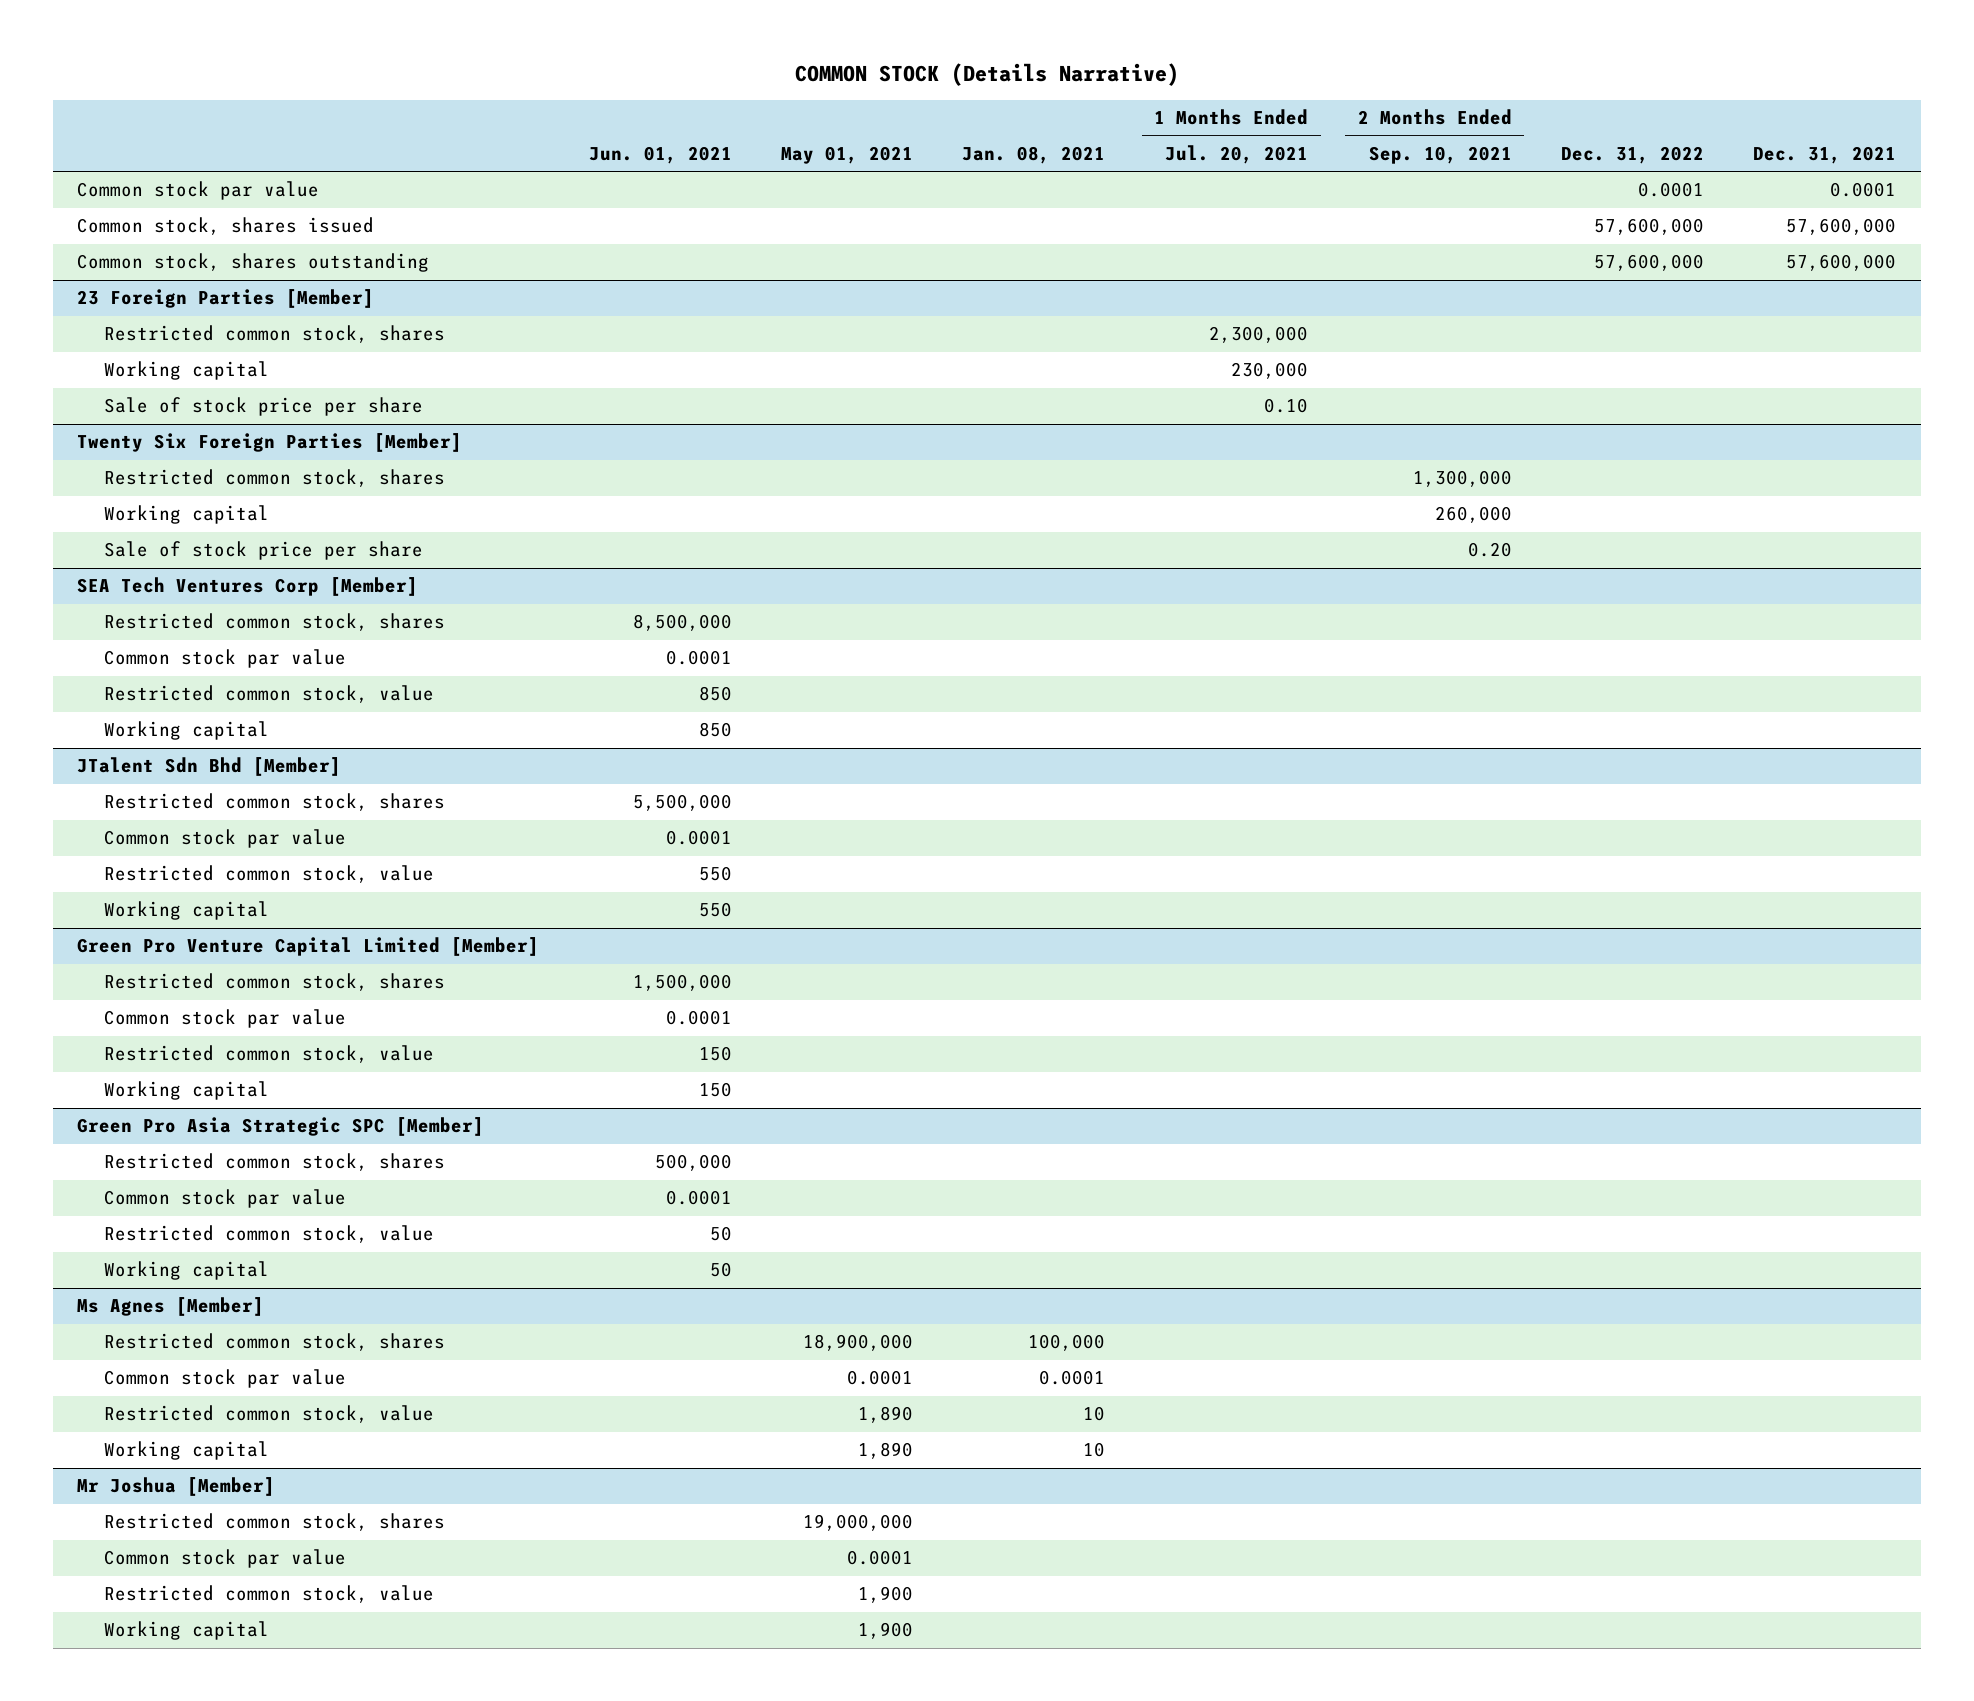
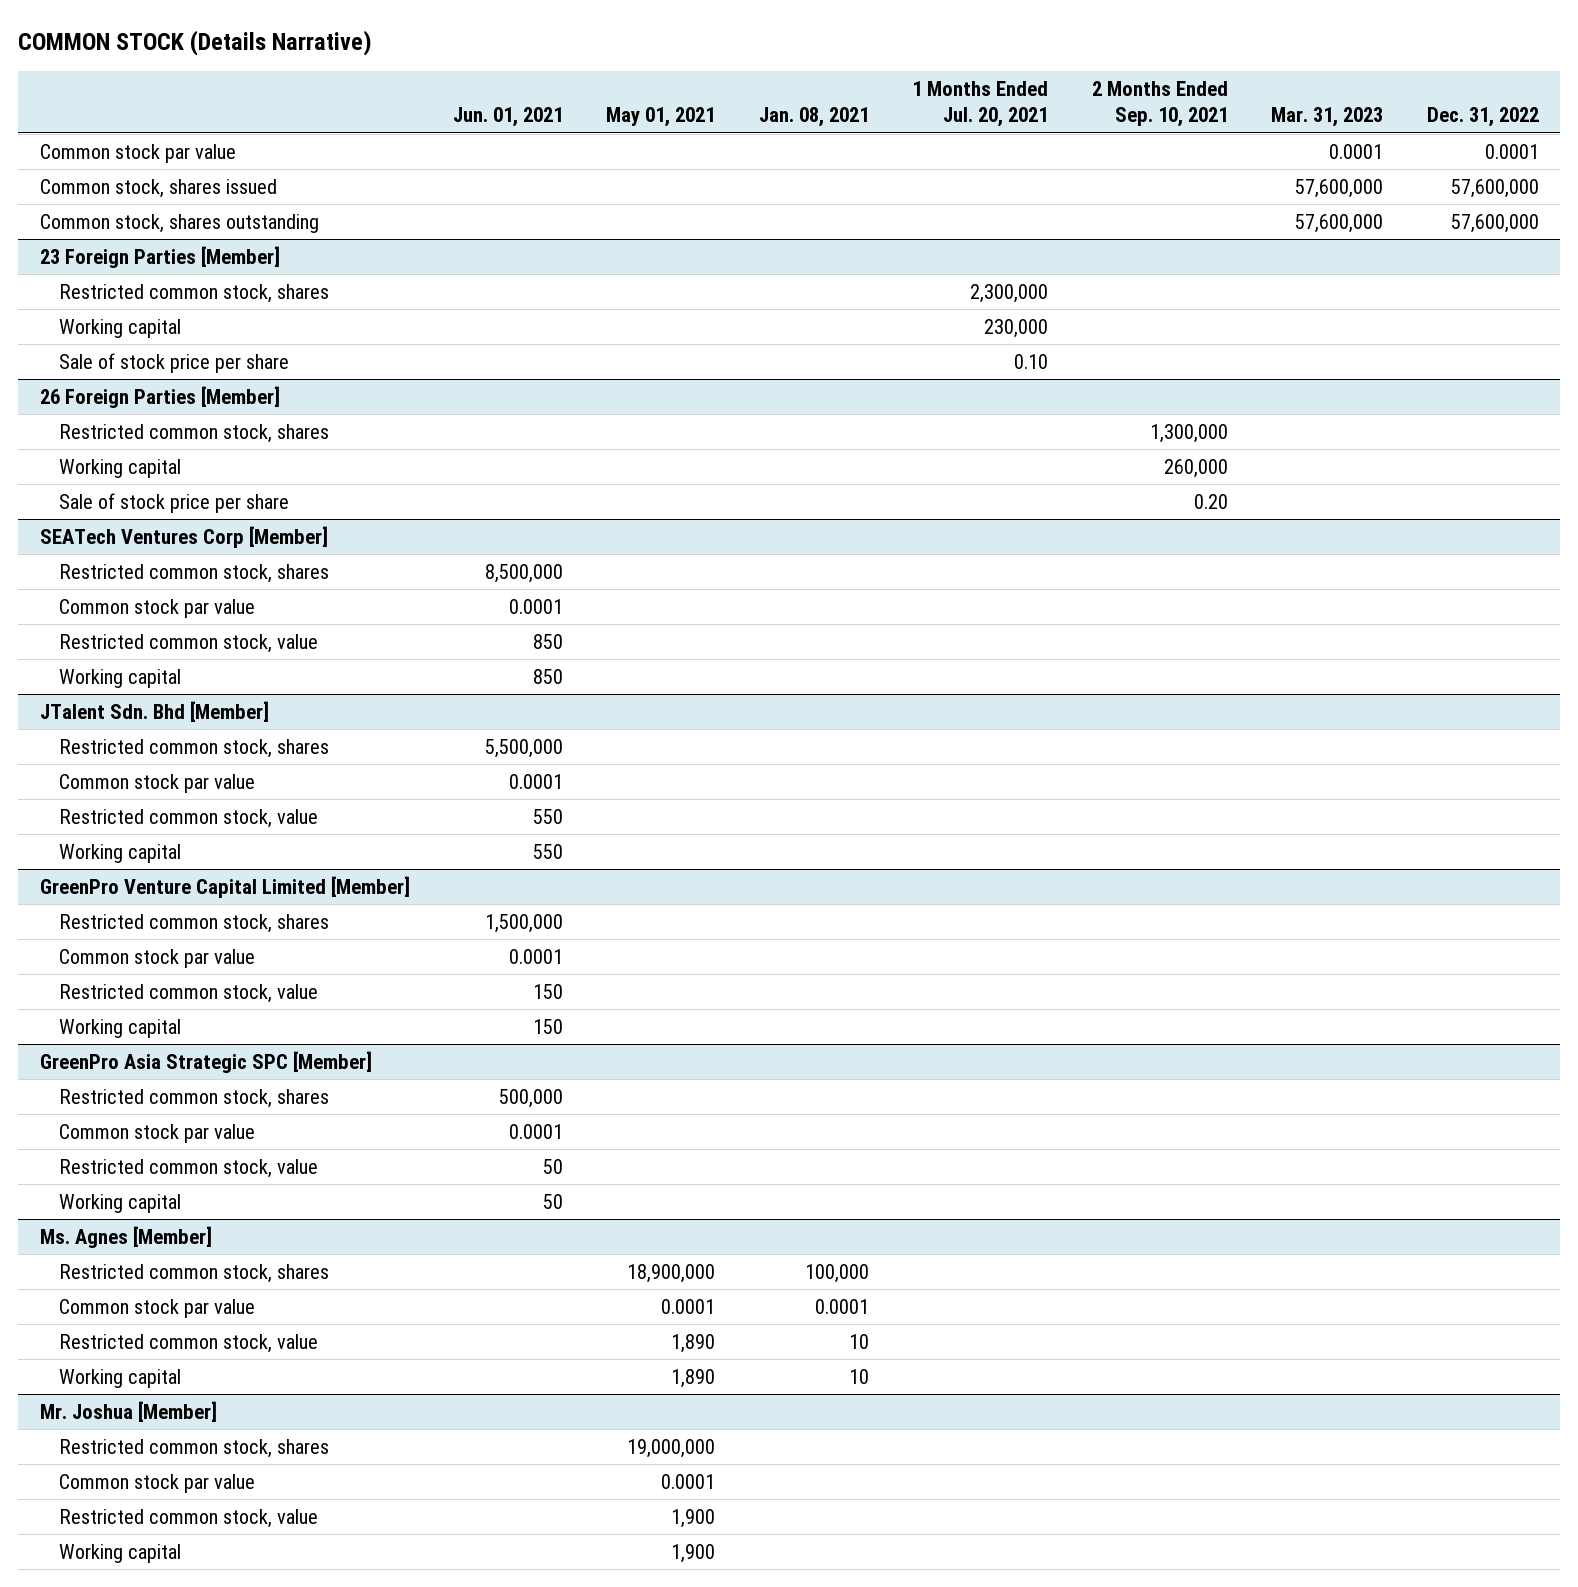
- | Jun. 01, 2021 | May 01, 2021 | Jan. 08, 2021 | 1 Months Ended Jul. 20, 2021 | 2 Months Ended Sep. 10, 2021 | Dec. 31, 2022 | Dec. 31, 2021
+ | Jun. 01, 2021 | May 01, 2021 | Jan. 08, 2021 | 1 Months Ended Jul. 20, 2021 | 2 Months Ended Sep. 10, 2021 | Mar. 31, 2023 | Dec. 31, 2022
- Twenty Six Foreign Parties [Member]
+ 26 Foreign Parties [Member]
- SEA Tech Ventures Corp [Member]
+ SEATech Ventures Corp [Member]
- JTalent Sdn Bhd [Member]
+ JTalent Sdn. Bhd [Member]
- Green Pro Venture Capital Limited [Member]
+ GreenPro Venture Capital Limited [Member]
- Green Pro Asia Strategic SPC [Member]
+ GreenPro Asia Strategic SPC [Member]
- Ms Agnes [Member]
+ Ms. Agnes [Member]
- Mr Joshua [Member]
+ Mr. Joshua [Member]

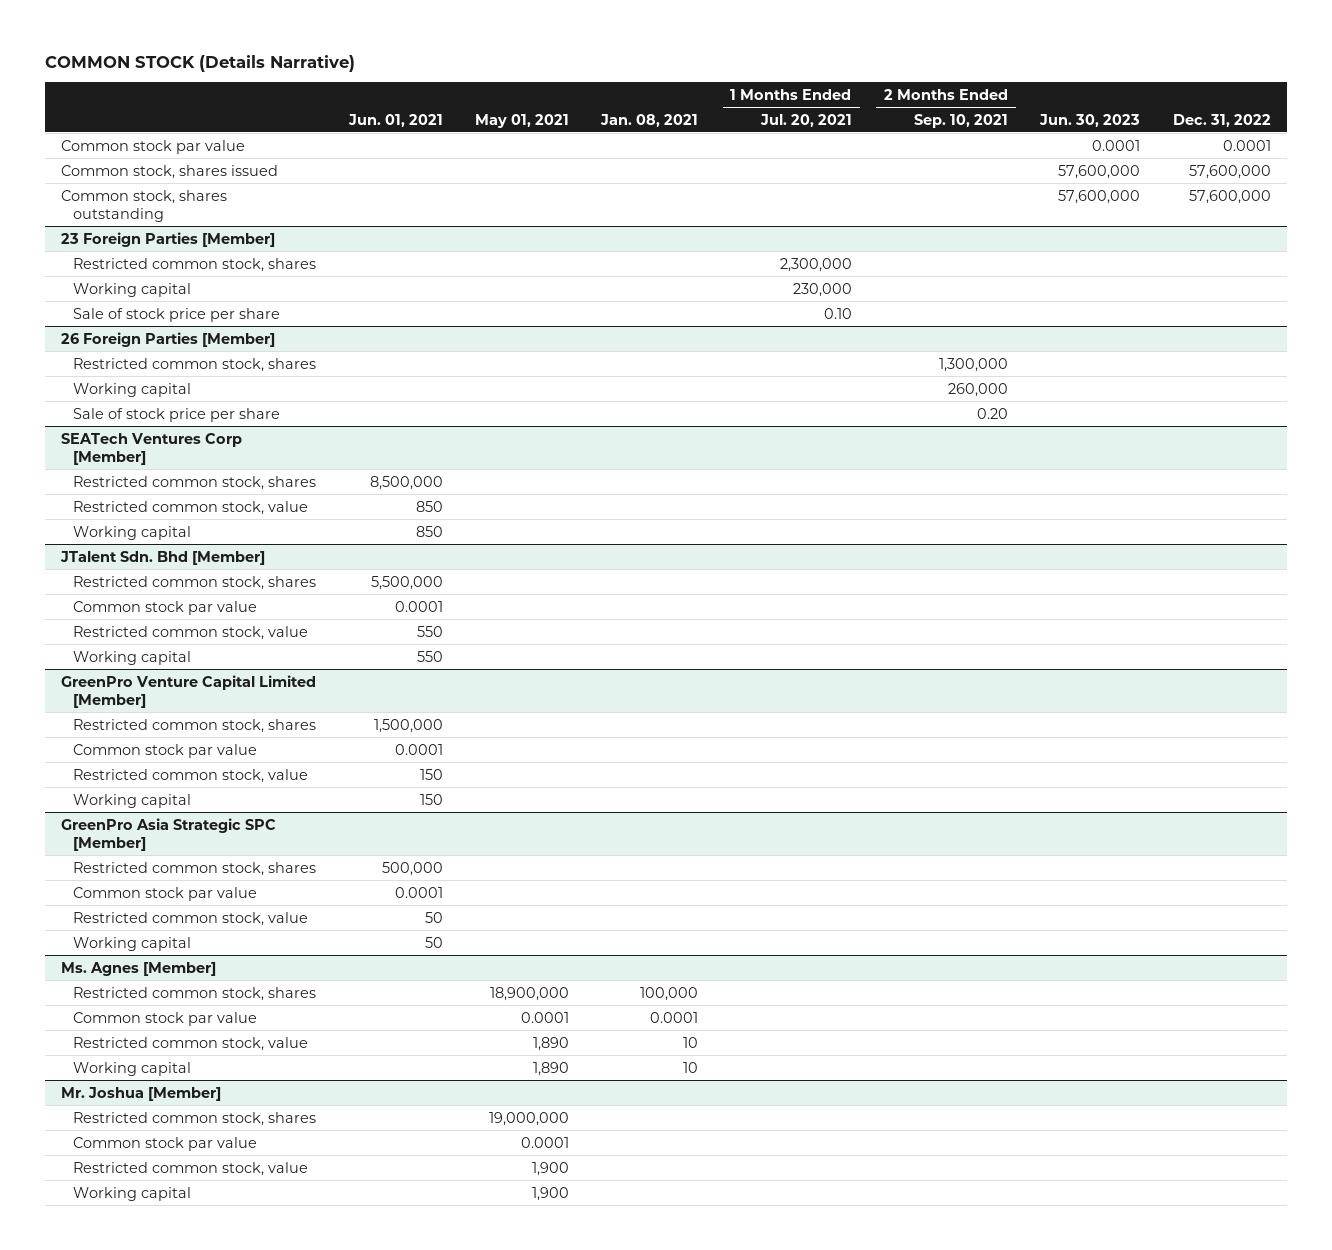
- | Jun. 01, 2021 | May 01, 2021 | Jan. 08, 2021 | 1 Months Ended Jul. 20, 2021 | 2 Months Ended Sep. 10, 2021 | Mar. 31, 2023 | Dec. 31, 2022
+ | Jun. 01, 2021 | May 01, 2021 | Jan. 08, 2021 | 1 Months Ended Jul. 20, 2021 | 2 Months Ended Sep. 10, 2021 | Jun. 30, 2023 | Dec. 31, 2022
@ SEATech Ventures Corp [Member]
- Common stock par value | 0.0001 | | | | | |

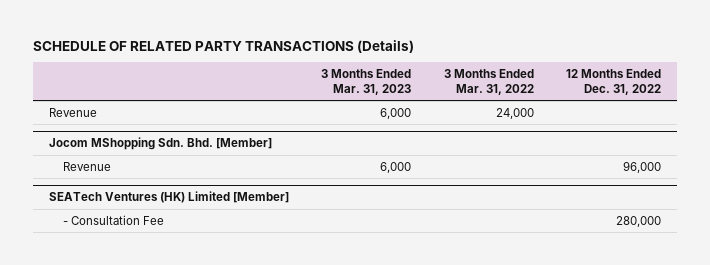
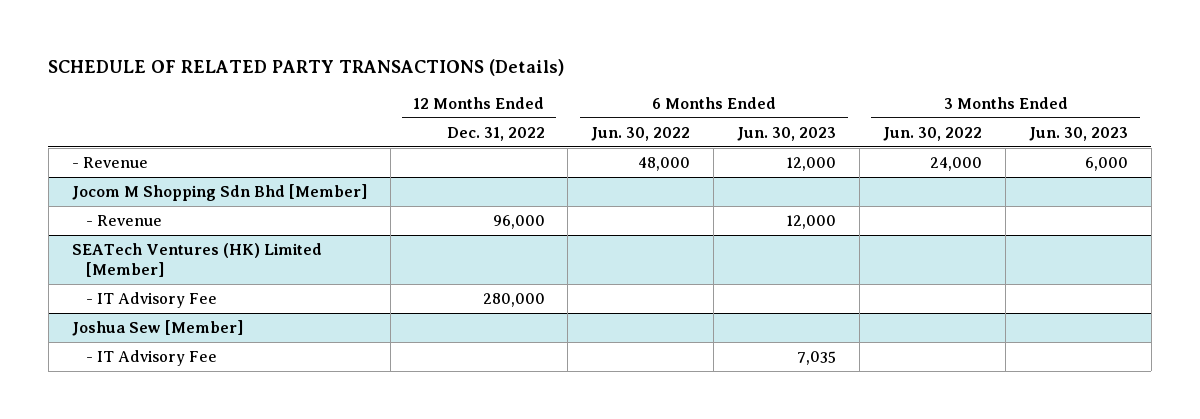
- | 3 Months Ended Mar. 31, 2023 | 3 Months Ended Mar. 31, 2022 | 12 Months Ended Dec. 31, 2022
+ | 12 Months Ended Dec. 31, 2022 | 6 Months Ended Jun. 30, 2022 | 6 Months Ended Jun. 30, 2023 | 3 Months Ended Jun. 30, 2022 | 3 Months Ended Jun. 30, 2023
- Revenue | 6,000 | 24,000 |
- Jocom MShopping Sdn. Bhd. [Member]
- Revenue | 6,000 | | 96,000
+ - Revenue | | 48,000 | 12,000 | 24,000 | 6,000
+ Jocom M Shopping Sdn Bhd [Member]
+ - Revenue | 96,000 | | 12,000 | |
@ SEATech Ventures (HK) Limited [Member]
- - Consultation Fee | | | 280,000
+ - IT Advisory Fee | 280,000 | | | |
+ Joshua Sew [Member]
+ - IT Advisory Fee | | | 7,035 | |

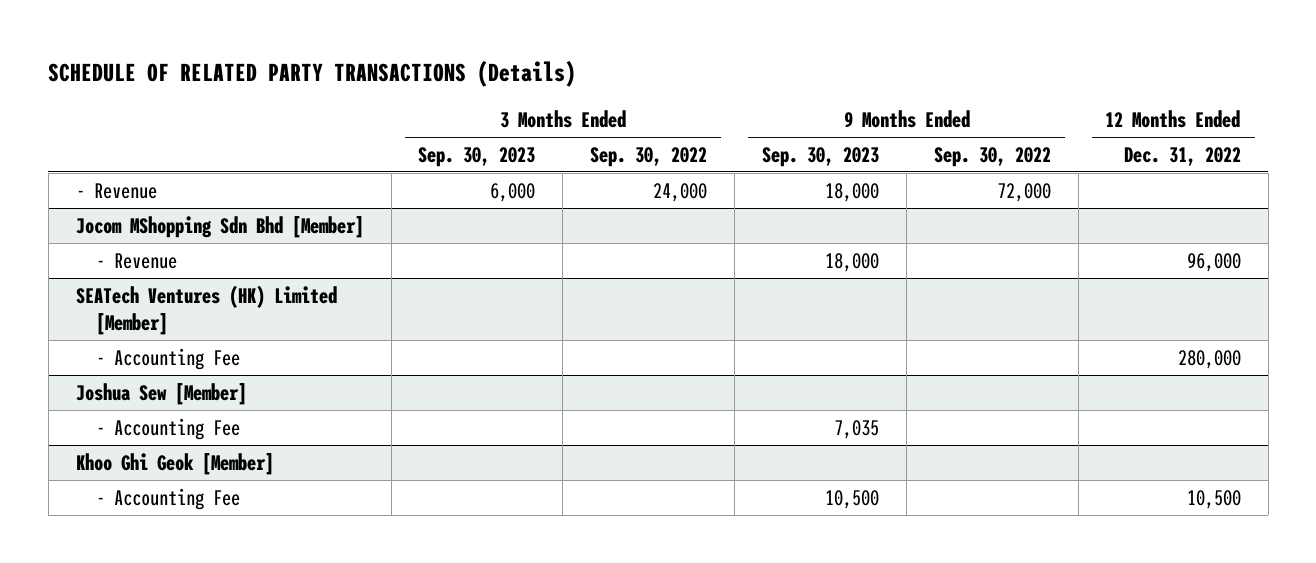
- | 12 Months Ended Dec. 31, 2022 | 6 Months Ended Jun. 30, 2022 | 6 Months Ended Jun. 30, 2023 | 3 Months Ended Jun. 30, 2022 | 3 Months Ended Jun. 30, 2023
+ | 3 Months Ended Sep. 30, 2023 | 3 Months Ended Sep. 30, 2022 | 9 Months Ended Sep. 30, 2023 | 9 Months Ended Sep. 30, 2022 | 12 Months Ended Dec. 31, 2022
- Jocom M Shopping Sdn Bhd [Member]
+ Jocom MShopping Sdn Bhd [Member]
@ SEATech Ventures (HK) Limited [Member]
- - IT Advisory Fee | 280,000 | | | |
+ - Accounting Fee | | | | | 280,000
@ Joshua Sew [Member]
- - IT Advisory Fee | | | 7,035 | |
+ - Accounting Fee | | | 7,035 | |
+ Khoo Ghi Geok [Member]
+ - Accounting Fee | | | 10,500 | | 10,500

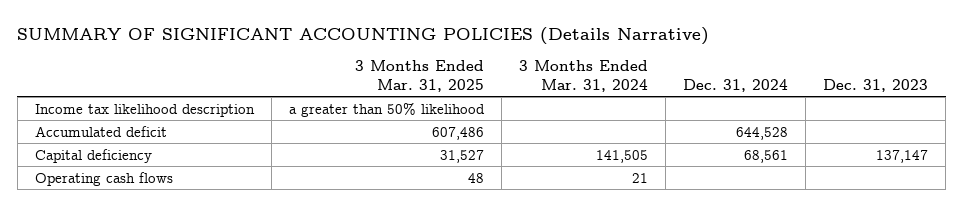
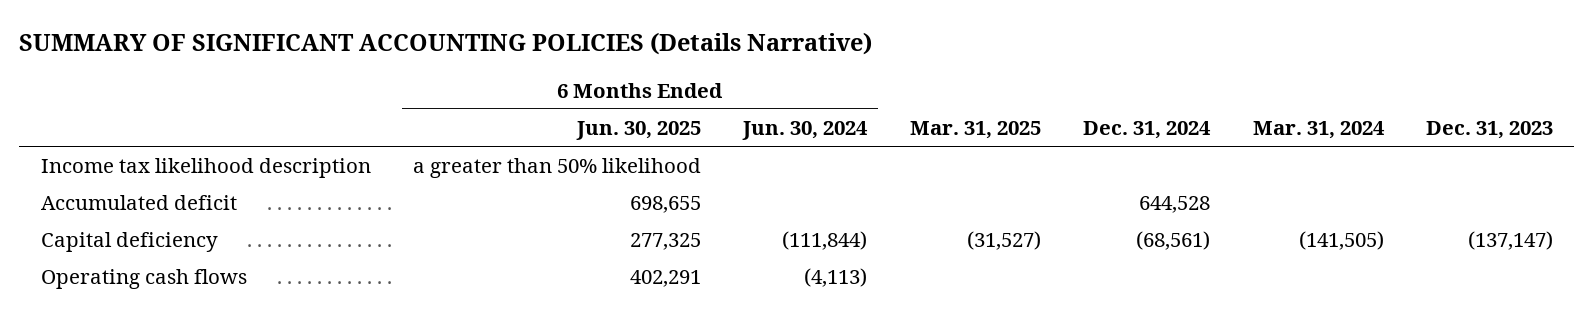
- | 3 Months Ended Mar. 31, 2025 | 3 Months Ended Mar. 31, 2024 | Dec. 31, 2024 | Dec. 31, 2023
+ | 6 Months Ended Jun. 30, 2025 | 6 Months Ended Jun. 30, 2024 | Mar. 31, 2025 | Dec. 31, 2024 | Mar. 31, 2024 | Dec. 31, 2023
- Capital deficiency | 31,527 | 141,505 | 68,561 | 137,147
+ Capital deficiency | 277,325 | (111,844) | (31,527) | (68,561) | (141,505) | (137,147)

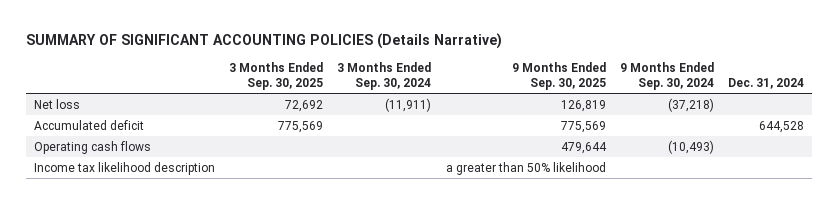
- | 6 Months Ended Jun. 30, 2025 | 6 Months Ended Jun. 30, 2024 | Mar. 31, 2025 | Dec. 31, 2024 | Mar. 31, 2024 | Dec. 31, 2023
+ | 3 Months Ended Sep. 30, 2025 | 3 Months Ended Sep. 30, 2024 | 9 Months Ended Sep. 30, 2025 | 9 Months Ended Sep. 30, 2024 | Dec. 31, 2024
+ Net loss | 72,692 | (11,911) | 126,819 | (37,218) |
- Capital deficiency | 277,325 | (111,844) | (31,527) | (68,561) | (141,505) | (137,147)
moved down: Income tax likelihood description | | | a greater than 50% likelihood | |

